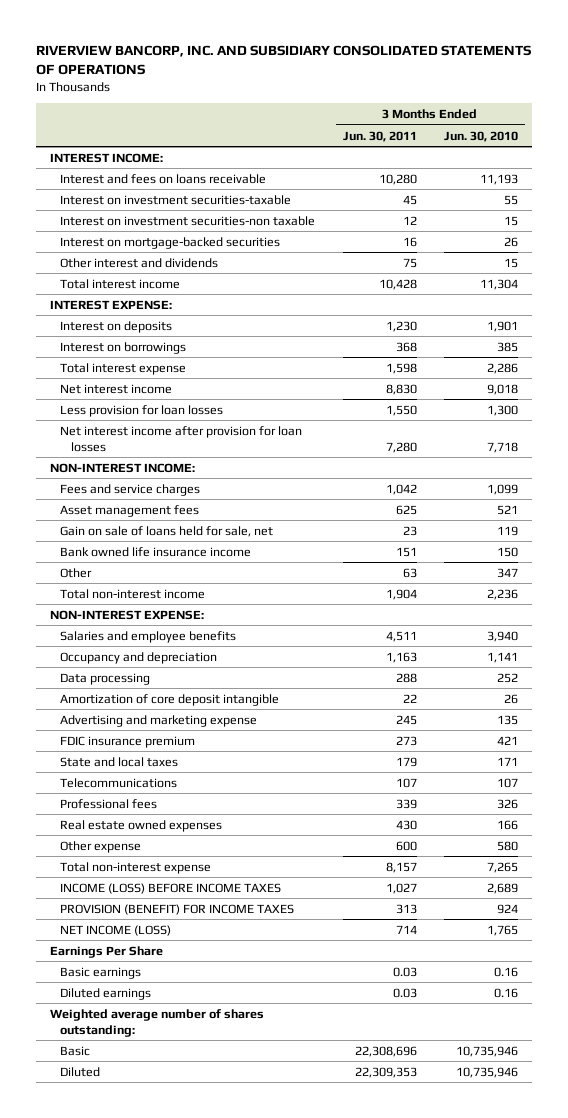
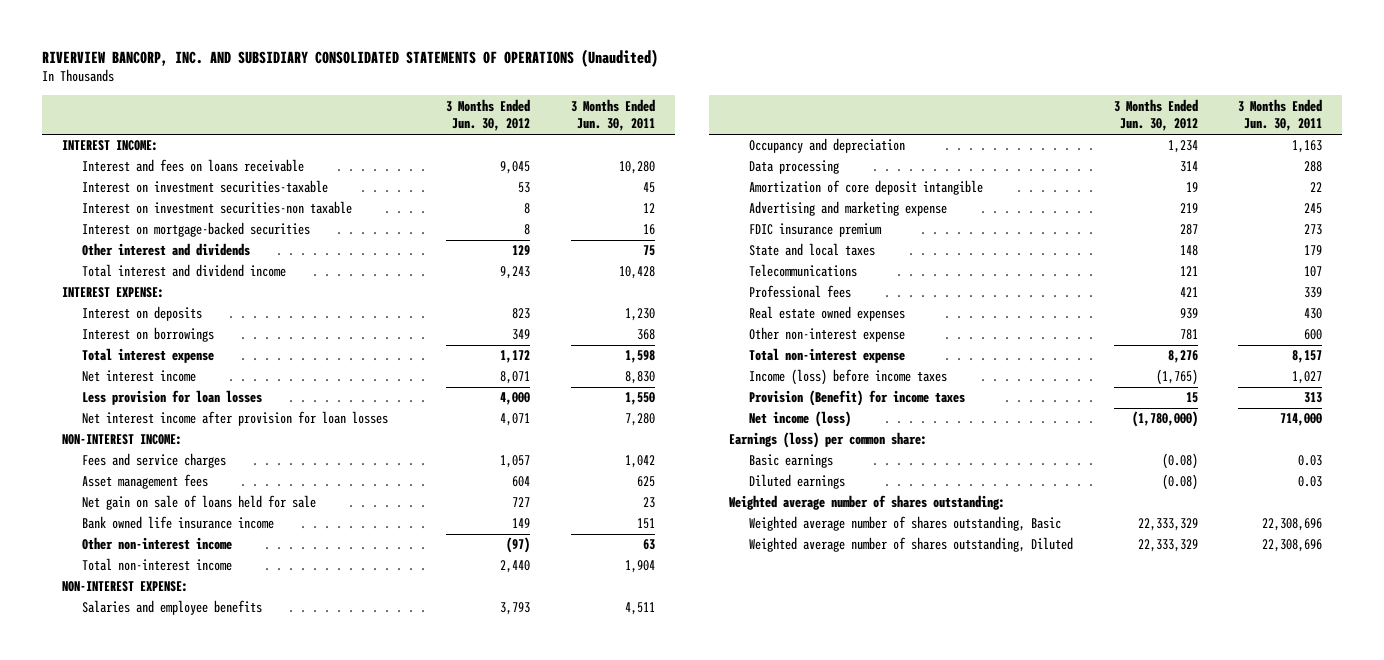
- RIVERVIEW BANCORP, INC. AND SUBSIDIARY CONSOLIDATED STATEMENTS OF OPERATIONS
+ RIVERVIEW BANCORP, INC. AND SUBSIDIARY CONSOLIDATED STATEMENTS OF OPERATIONS (Unaudited)
- | 3 Months Ended Jun. 30, 2011 | 3 Months Ended Jun. 30, 2010
+ | 3 Months Ended Jun. 30, 2012 | 3 Months Ended Jun. 30, 2011
- Total interest income | 10,428 | 11,304
+ Total interest and dividend income | 9,243 | 10,428
- Gain on sale of loans held for sale, net | 23 | 119
+ Net gain on sale of loans held for sale | 727 | 23
- Other | 63 | 347
+ Other non-interest income | (97) | 63
- Other expense | 600 | 580
+ Other non-interest expense | 781 | 600
- INCOME (LOSS) BEFORE INCOME TAXES | 1,027 | 2,689
- PROVISION (BENEFIT) FOR INCOME TAXES | 313 | 924
- NET INCOME (LOSS) | 714 | 1,765
- Earnings Per Share
+ Income (loss) before income taxes | (1,765) | 1,027
+ Provision (Benefit) for income taxes | 15 | 313
+ Net income (loss) | (1,780,000) | 714,000
+ Earnings (loss) per common share:
- Basic | 22,308,696 | 10,735,946
- Diluted | 22,309,353 | 10,735,946
+ Weighted average number of shares outstanding, Basic | 22,333,329 | 22,308,696
+ Weighted average number of shares outstanding, Diluted | 22,333,329 | 22,308,696

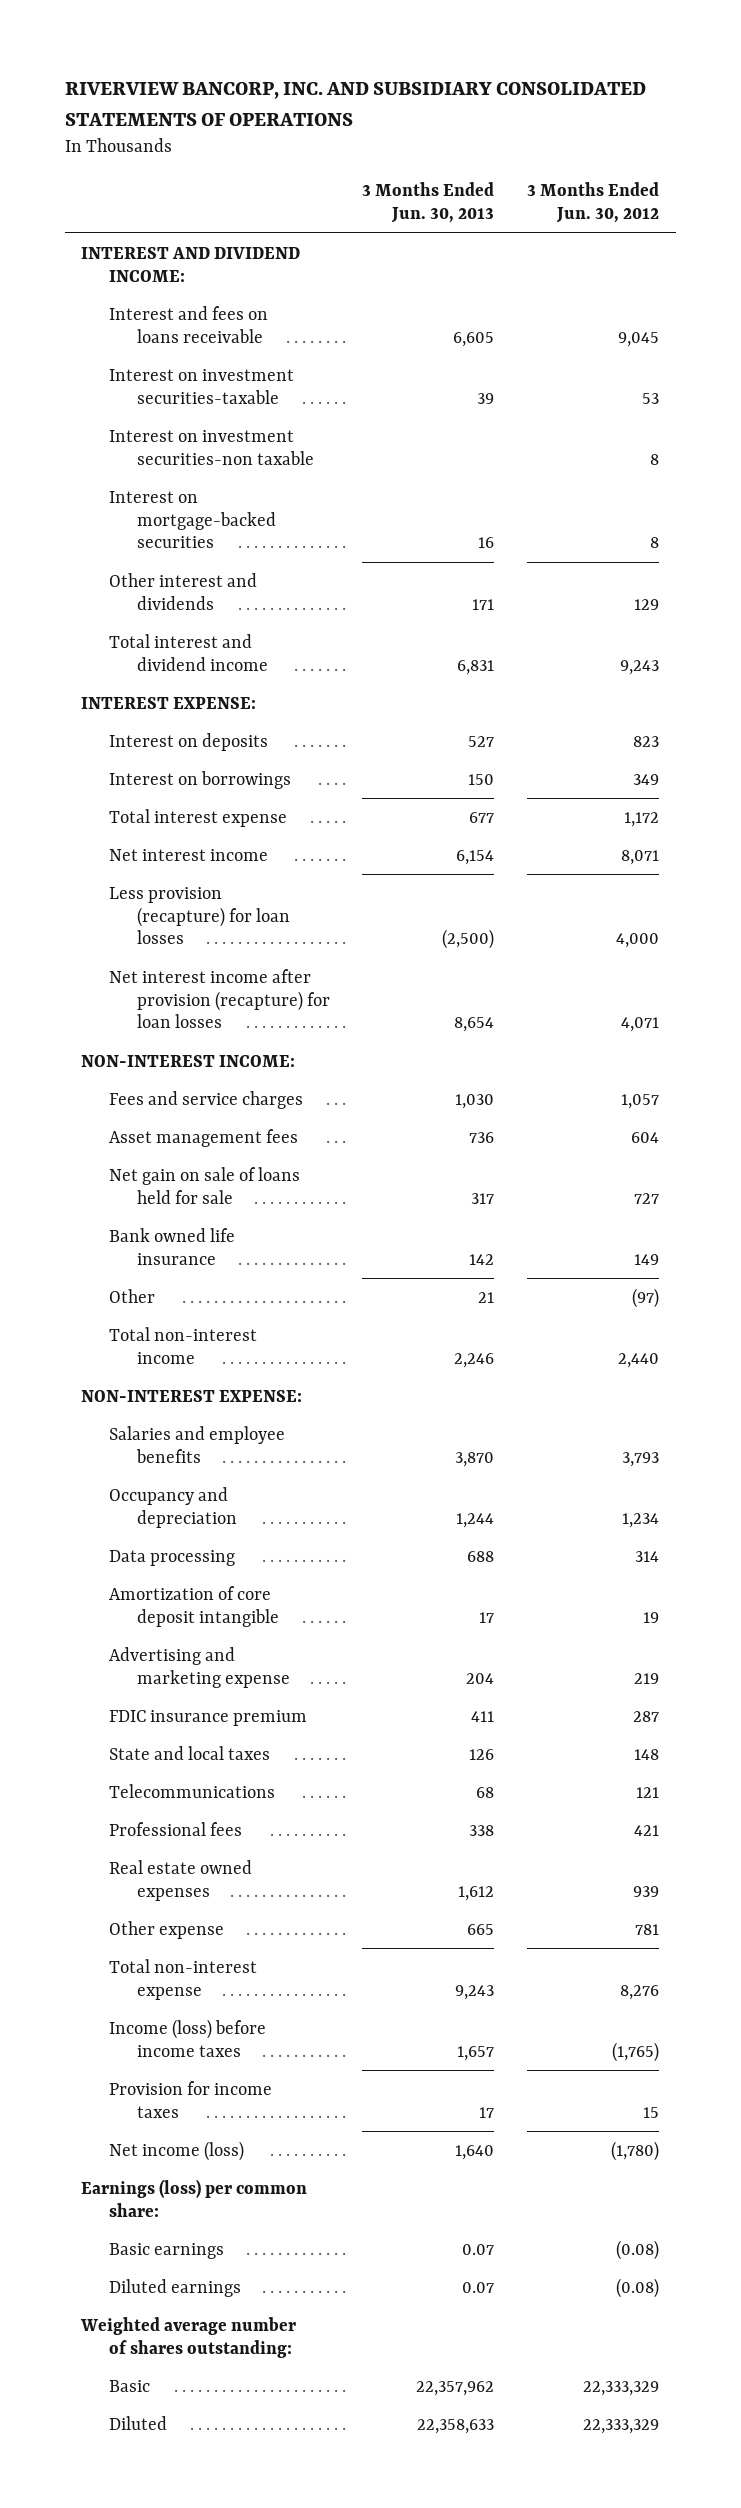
- RIVERVIEW BANCORP, INC. AND SUBSIDIARY CONSOLIDATED STATEMENTS OF OPERATIONS (Unaudited)
+ RIVERVIEW BANCORP, INC. AND SUBSIDIARY CONSOLIDATED STATEMENTS OF OPERATIONS
- | 3 Months Ended Jun. 30, 2012 | 3 Months Ended Jun. 30, 2011
+ | 3 Months Ended Jun. 30, 2013 | 3 Months Ended Jun. 30, 2012
- INTEREST INCOME:
+ INTEREST AND DIVIDEND INCOME:
- Less provision for loan losses | 4,000 | 1,550
- Net interest income after provision for loan losses | 4,071 | 7,280
+ Less provision (recapture) for loan losses | (2,500) | 4,000
+ Net interest income after provision (recapture) for loan losses | 8,654 | 4,071
- Bank owned life insurance income | 149 | 151
- Other non-interest income | (97) | 63
+ Bank owned life insurance | 142 | 149
+ Other | 21 | (97)
- Other non-interest expense | 781 | 600
+ Other expense | 665 | 781
- Provision (Benefit) for income taxes | 15 | 313
- Net income (loss) | (1,780,000) | 714,000
+ Provision for income taxes | 17 | 15
+ Net income (loss) | 1,640 | (1,780)
- Weighted average number of shares outstanding, Basic | 22,333,329 | 22,308,696
- Weighted average number of shares outstanding, Diluted | 22,333,329 | 22,308,696
+ Basic | 22,357,962 | 22,333,329
+ Diluted | 22,358,633 | 22,333,329

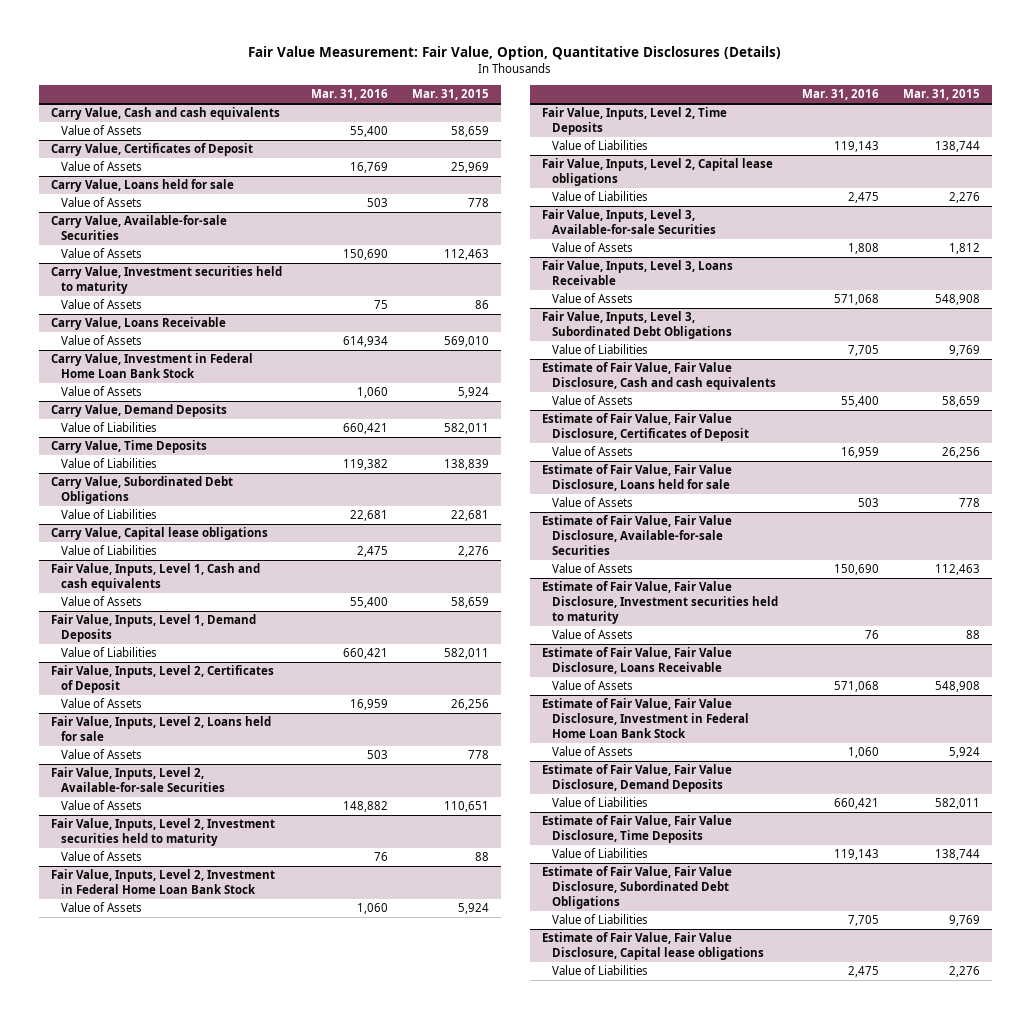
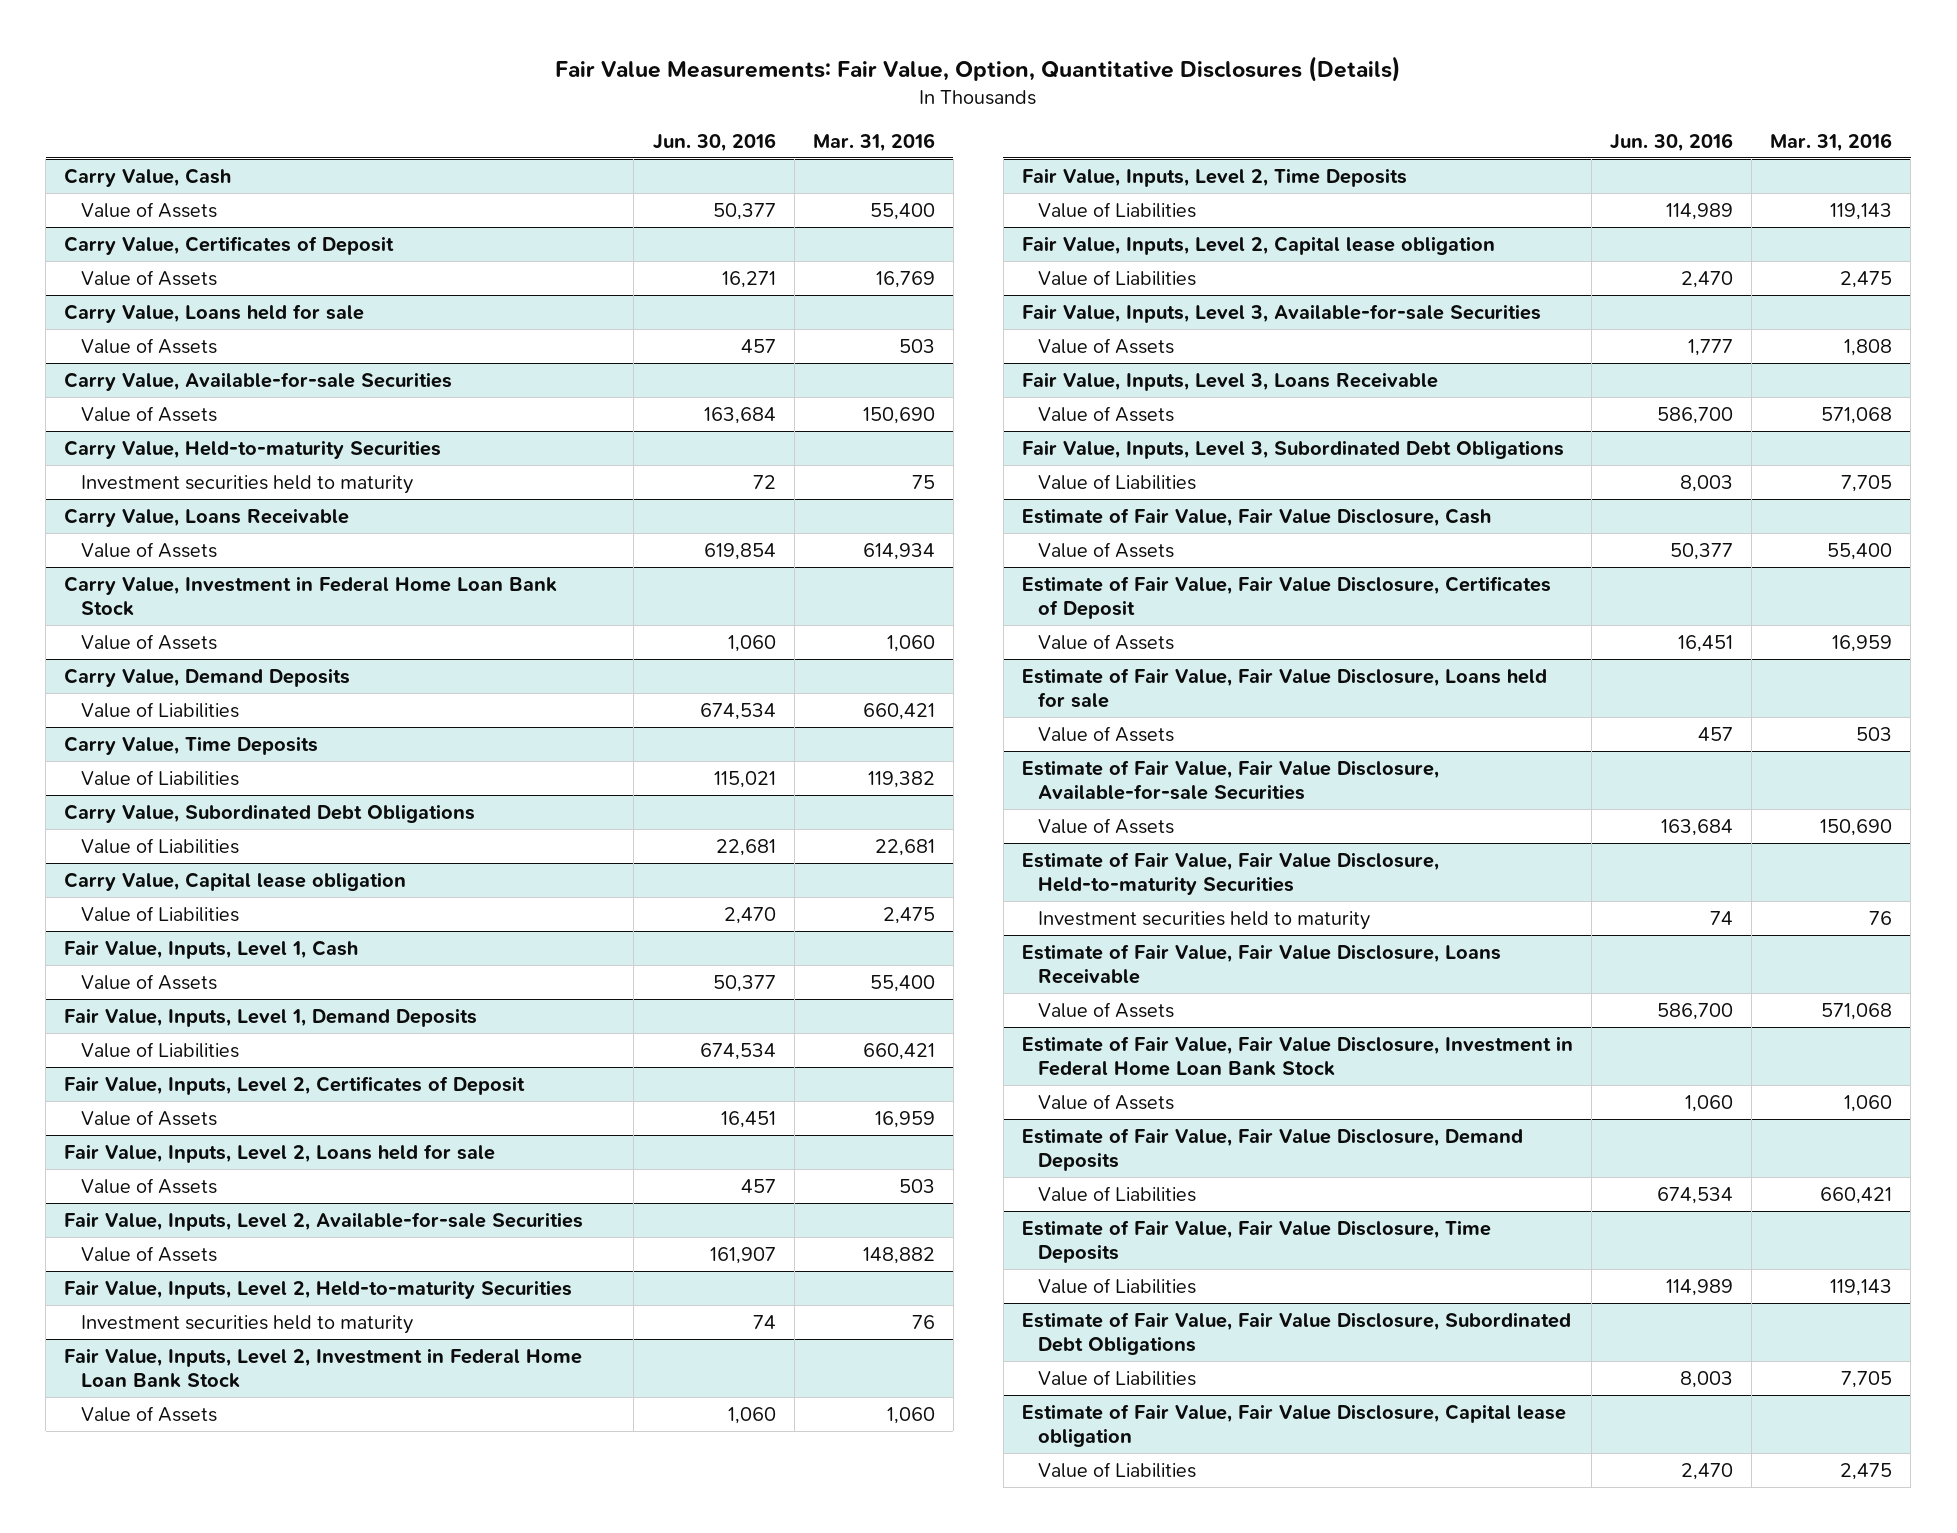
- Fair Value Measurement: Fair Value, Option, Quantitative Disclosures (Details)
+ Fair Value Measurements: Fair Value, Option, Quantitative Disclosures (Details)
- | Mar. 31, 2016 | Mar. 31, 2015
+ | Jun. 30, 2016 | Mar. 31, 2016
- Carry Value, Cash and cash equivalents
+ Carry Value, Cash
- Carry Value, Investment securities held to maturity
- Value of Assets | 75 | 86
+ Carry Value, Held-to-maturity Securities
+ Investment securities held to maturity | 72 | 75
- Carry Value, Capital lease obligations
+ Carry Value, Capital lease obligation
- Fair Value, Inputs, Level 1, Cash and cash equivalents
+ Fair Value, Inputs, Level 1, Cash
- Fair Value, Inputs, Level 2, Investment securities held to maturity
- Value of Assets | 76 | 88
+ Fair Value, Inputs, Level 2, Held-to-maturity Securities
+ Investment securities held to maturity | 74 | 76
- Fair Value, Inputs, Level 2, Capital lease obligations
+ Fair Value, Inputs, Level 2, Capital lease obligation
- Estimate of Fair Value, Fair Value Disclosure, Cash and cash equivalents
+ Estimate of Fair Value, Fair Value Disclosure, Cash
- Estimate of Fair Value, Fair Value Disclosure, Investment securities held to maturity
- Value of Assets | 76 | 88
+ Estimate of Fair Value, Fair Value Disclosure, Held-to-maturity Securities
+ Investment securities held to maturity | 74 | 76
- Estimate of Fair Value, Fair Value Disclosure, Capital lease obligations
+ Estimate of Fair Value, Fair Value Disclosure, Capital lease obligation

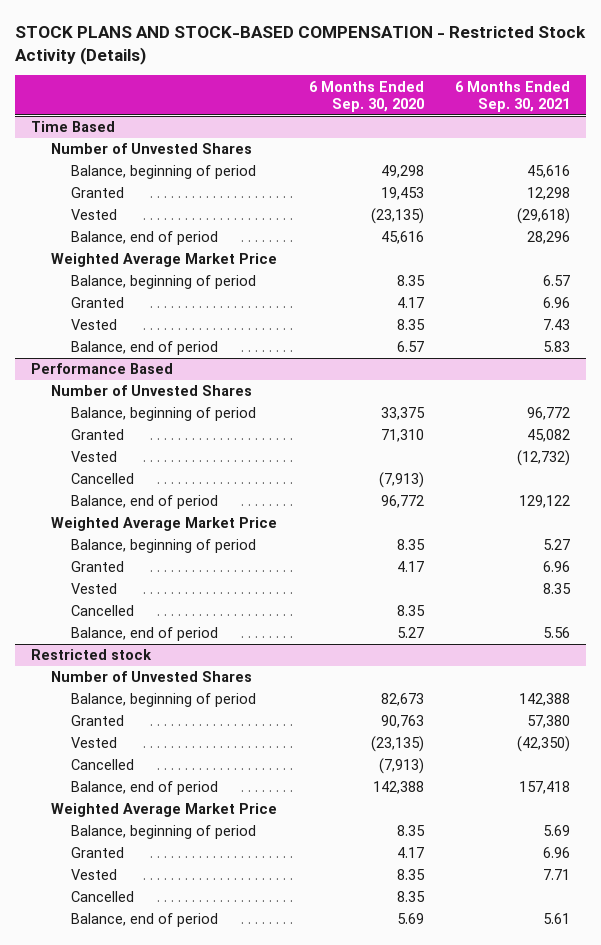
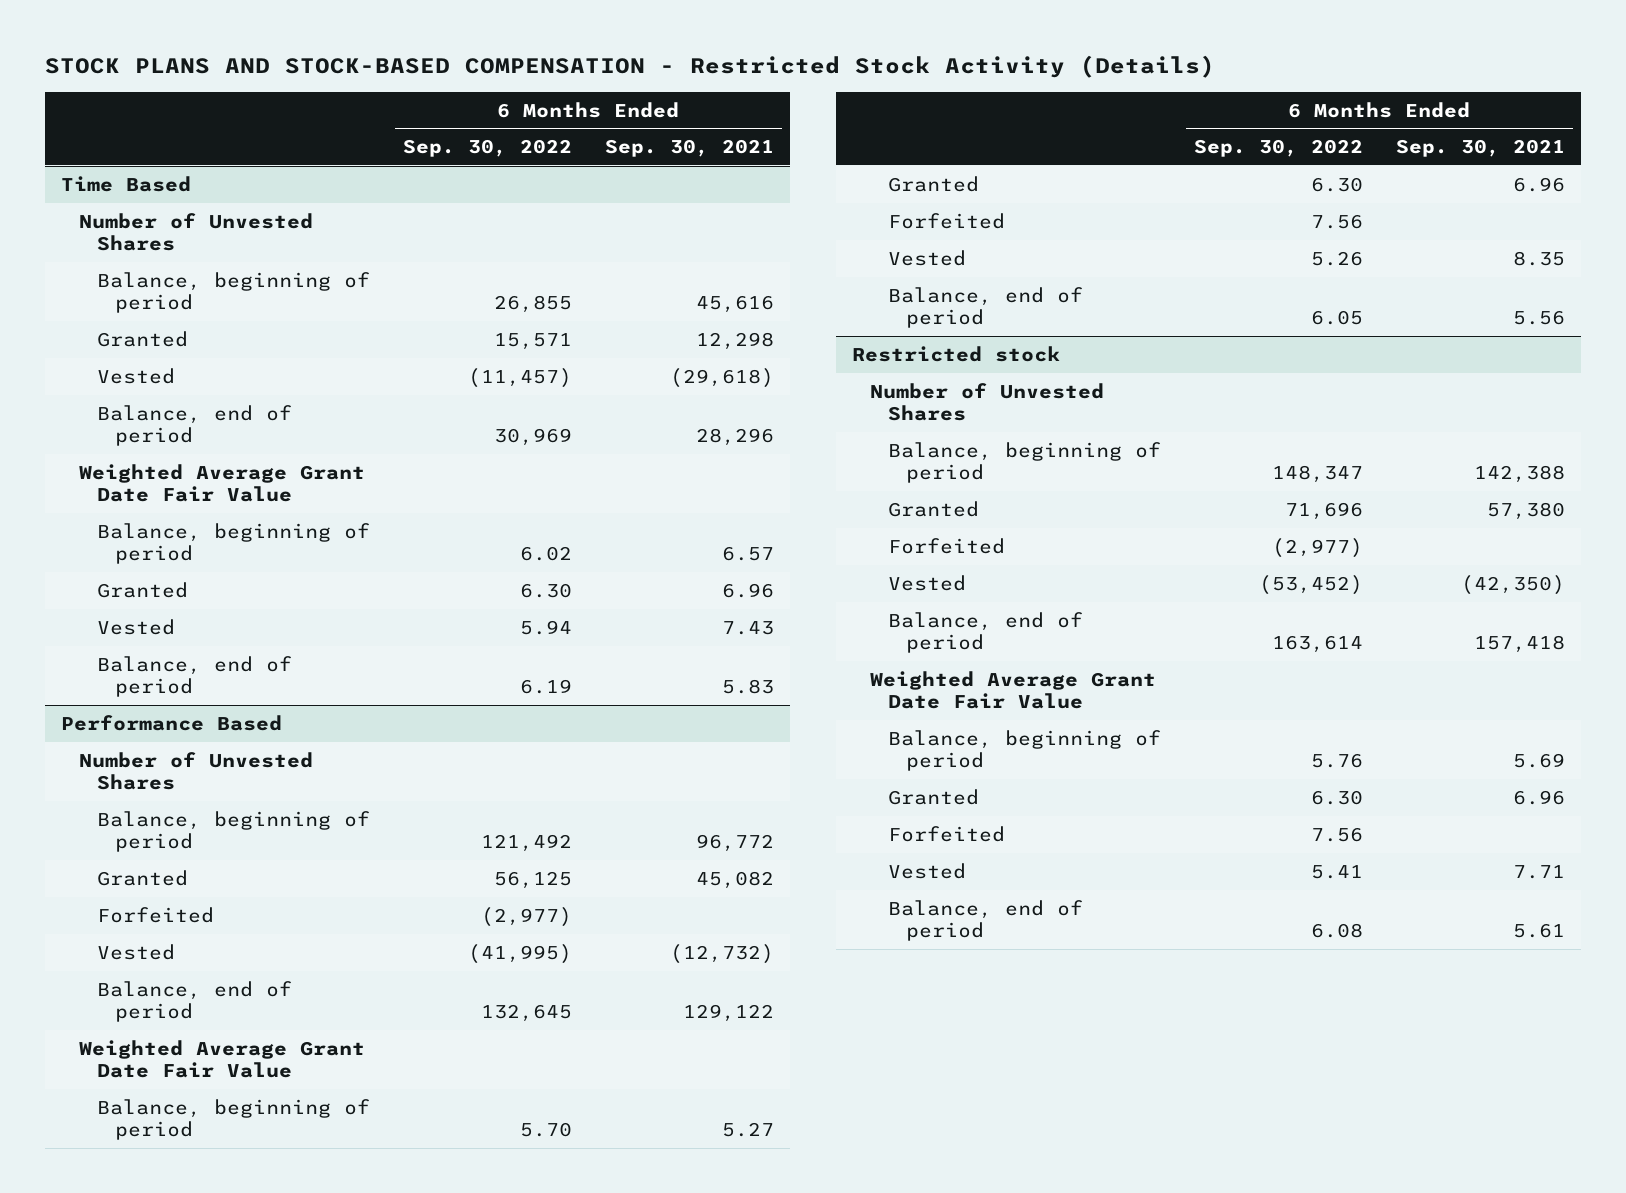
- | 6 Months Ended Sep. 30, 2020 | 6 Months Ended Sep. 30, 2021
+ | 6 Months Ended Sep. 30, 2022 | 6 Months Ended Sep. 30, 2021
@ Time Based
- Weighted Average Market Price
+ Weighted Average Grant Date Fair Value
@ Performance Based
+ Forfeited | (2,977) |
- Cancelled | (7,913) |
- Weighted Average Market Price
+ Weighted Average Grant Date Fair Value
+ Forfeited | 7.56 |
- Cancelled | 8.35 |
@ Restricted stock
+ Forfeited | (2,977) |
- Cancelled | (7,913) |
- Weighted Average Market Price
+ Weighted Average Grant Date Fair Value
+ Forfeited | 7.56 |
- Cancelled | 8.35 |

